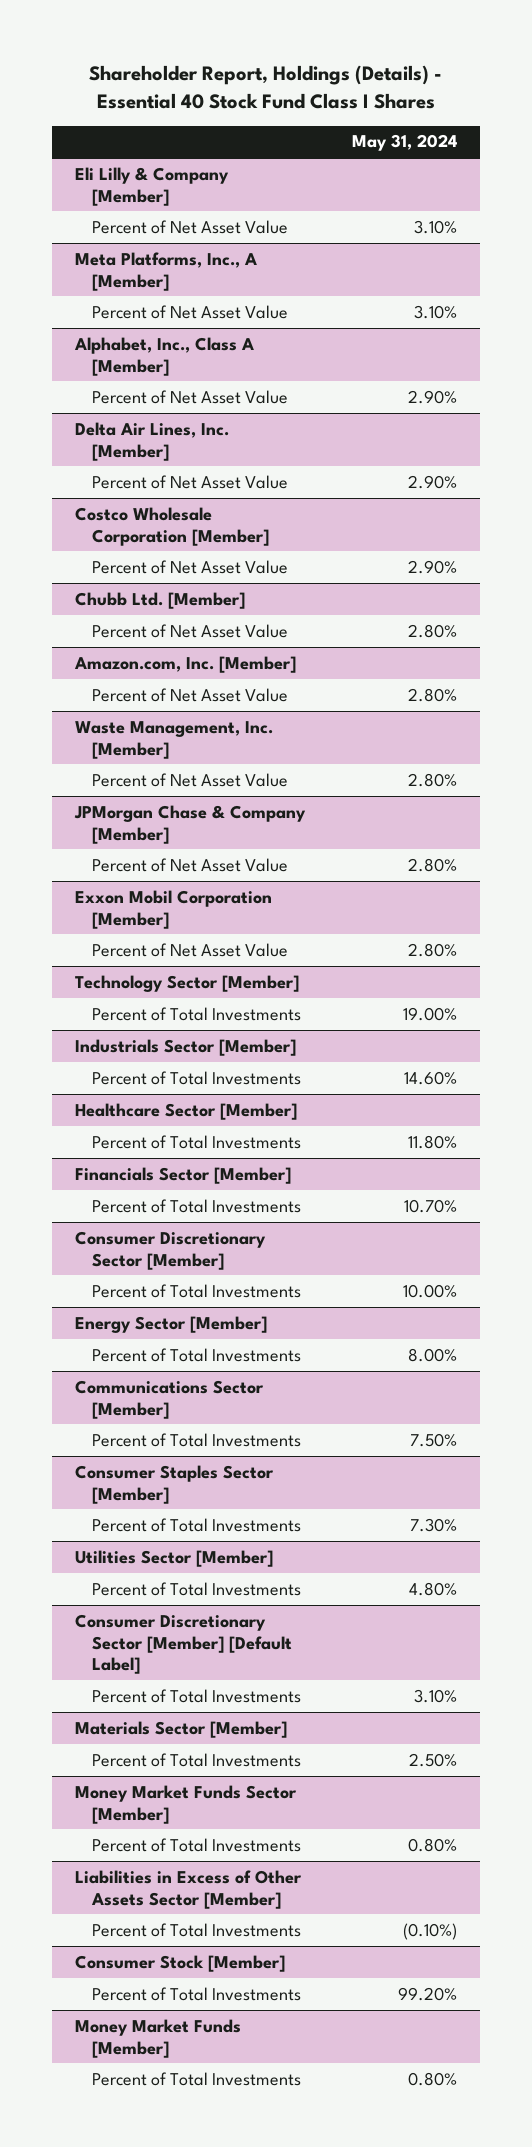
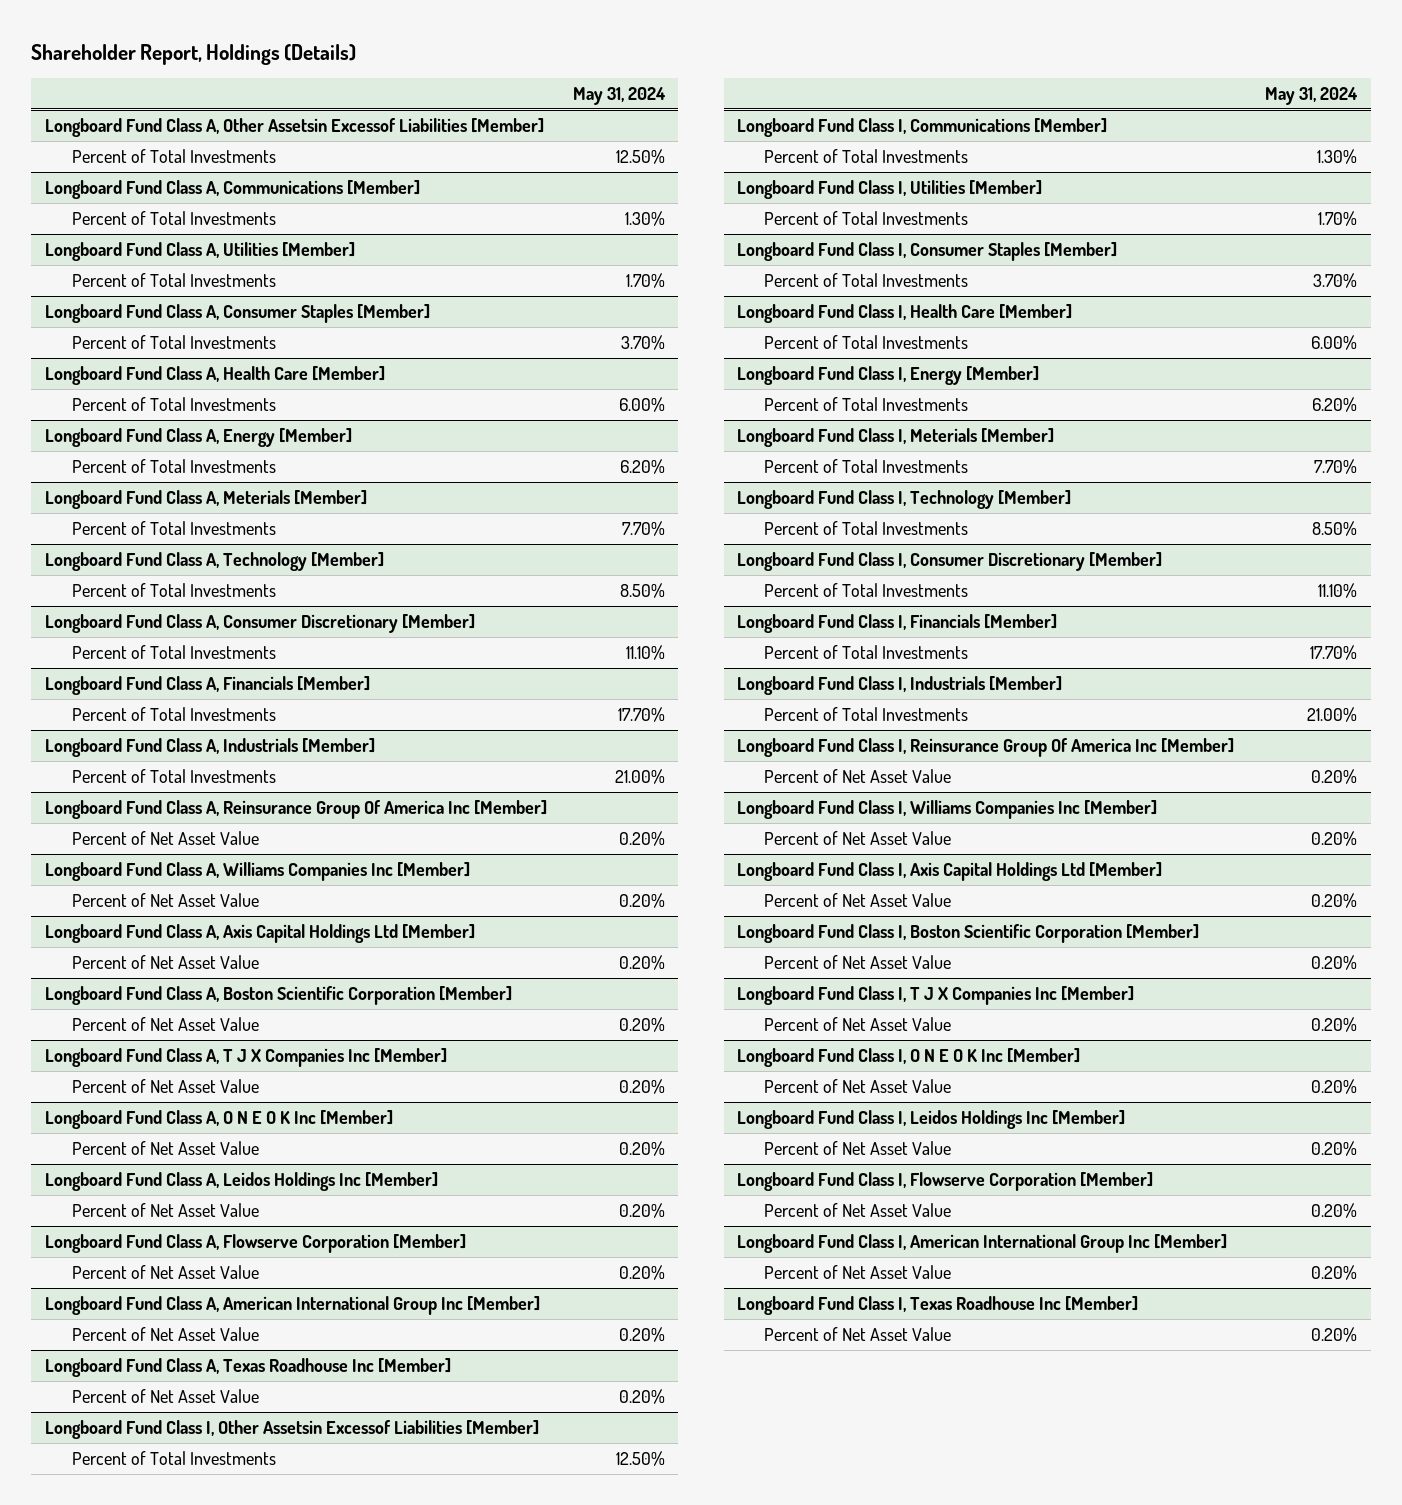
- Shareholder Report, Holdings (Details) - Essential 40 Stock Fund Class I Shares
+ Shareholder Report, Holdings (Details)
- Eli Lilly & Company [Member]
- Percent of Net Asset Value | 3.10%
- Meta Platforms, Inc., A [Member]
- Percent of Net Asset Value | 3.10%
- Alphabet, Inc., Class A [Member]
- Percent of Net Asset Value | 2.90%
- Delta Air Lines, Inc. [Member]
- Percent of Net Asset Value | 2.90%
- Costco Wholesale Corporation [Member]
- Percent of Net Asset Value | 2.90%
- Chubb Ltd. [Member]
- Percent of Net Asset Value | 2.80%
- Amazon.com, Inc. [Member]
- Percent of Net Asset Value | 2.80%
- Waste Management, Inc. [Member]
- Percent of Net Asset Value | 2.80%
- JPMorgan Chase & Company [Member]
- Percent of Net Asset Value | 2.80%
- Exxon Mobil Corporation [Member]
- Percent of Net Asset Value | 2.80%
- Technology Sector [Member]
- Percent of Total Investments | 19.00%
- Industrials Sector [Member]
- Percent of Total Investments | 14.60%
- Healthcare Sector [Member]
- Percent of Total Investments | 11.80%
- Financials Sector [Member]
- Percent of Total Investments | 10.70%
- Consumer Discretionary Sector [Member]
- Percent of Total Investments | 10.00%
- Energy Sector [Member]
- Percent of Total Investments | 8.00%
- Communications Sector [Member]
- Percent of Total Investments | 7.50%
- Consumer Staples Sector [Member]
- Percent of Total Investments | 7.30%
- Utilities Sector [Member]
- Percent of Total Investments | 4.80%
- Consumer Discretionary Sector [Member] [Default Label]
- Percent of Total Investments | 3.10%
- Materials Sector [Member]
- Percent of Total Investments | 2.50%
- Money Market Funds Sector [Member]
- Percent of Total Investments | 0.80%
- Liabilities in Excess of Other Assets Sector [Member]
- Percent of Total Investments | (0.10%)
- Consumer Stock [Member]
- Percent of Total Investments | 99.20%
- Money Market Funds [Member]
- Percent of Total Investments | 0.80%
+ Longboard Fund Class A, Other Assetsin Excessof Liabilities [Member]
+ Percent of Total Investments | 12.50%
+ Longboard Fund Class A, Communications [Member]
+ Percent of Total Investments | 1.30%
+ Longboard Fund Class A, Utilities [Member]
+ Percent of Total Investments | 1.70%
+ Longboard Fund Class A, Consumer Staples [Member]
+ Percent of Total Investments | 3.70%
+ Longboard Fund Class A, Health Care [Member]
+ Percent of Total Investments | 6.00%
+ Longboard Fund Class A, Energy [Member]
+ Percent of Total Investments | 6.20%
+ Longboard Fund Class A, Meterials [Member]
+ Percent of Total Investments | 7.70%
+ Longboard Fund Class A, Technology [Member]
+ Percent of Total Investments | 8.50%
+ Longboard Fund Class A, Consumer Discretionary [Member]
+ Percent of Total Investments | 11.10%
+ Longboard Fund Class A, Financials [Member]
+ Percent of Total Investments | 17.70%
+ Longboard Fund Class A, Industrials [Member]
+ Percent of Total Investments | 21.00%
+ Longboard Fund Class A, Reinsurance Group Of America Inc [Member]
+ Percent of Net Asset Value | 0.20%
+ Longboard Fund Class A, Williams Companies Inc [Member]
+ Percent of Net Asset Value | 0.20%
+ Longboard Fund Class A, Axis Capital Holdings Ltd [Member]
+ Percent of Net Asset Value | 0.20%
+ Longboard Fund Class A, Boston Scientific Corporation [Member]
+ Percent of Net Asset Value | 0.20%
+ Longboard Fund Class A, T J X Companies Inc [Member]
+ Percent of Net Asset Value | 0.20%
+ Longboard Fund Class A, O N E O K Inc [Member]
+ Percent of Net Asset Value | 0.20%
+ Longboard Fund Class A, Leidos Holdings Inc [Member]
+ Percent of Net Asset Value | 0.20%
+ Longboard Fund Class A, Flowserve Corporation [Member]
+ Percent of Net Asset Value | 0.20%
+ Longboard Fund Class A, American International Group Inc [Member]
+ Percent of Net Asset Value | 0.20%
+ Longboard Fund Class A, Texas Roadhouse Inc [Member]
+ Percent of Net Asset Value | 0.20%
+ Longboard Fund Class I, Other Assetsin Excessof Liabilities [Member]
+ Percent of Total Investments | 12.50%
+ Longboard Fund Class I, Communications [Member]
+ Percent of Total Investments | 1.30%
+ Longboard Fund Class I, Utilities [Member]
+ Percent of Total Investments | 1.70%
+ Longboard Fund Class I, Consumer Staples [Member]
+ Percent of Total Investments | 3.70%
+ Longboard Fund Class I, Health Care [Member]
+ Percent of Total Investments | 6.00%
+ Longboard Fund Class I, Energy [Member]
+ Percent of Total Investments | 6.20%
+ Longboard Fund Class I, Meterials [Member]
+ Percent of Total Investments | 7.70%
+ Longboard Fund Class I, Technology [Member]
+ Percent of Total Investments | 8.50%
+ Longboard Fund Class I, Consumer Discretionary [Member]
+ Percent of Total Investments | 11.10%
+ Longboard Fund Class I, Financials [Member]
+ Percent of Total Investments | 17.70%
+ Longboard Fund Class I, Industrials [Member]
+ Percent of Total Investments | 21.00%
+ Longboard Fund Class I, Reinsurance Group Of America Inc [Member]
+ Percent of Net Asset Value | 0.20%
+ Longboard Fund Class I, Williams Companies Inc [Member]
+ Percent of Net Asset Value | 0.20%
+ Longboard Fund Class I, Axis Capital Holdings Ltd [Member]
+ Percent of Net Asset Value | 0.20%
+ Longboard Fund Class I, Boston Scientific Corporation [Member]
+ Percent of Net Asset Value | 0.20%
+ Longboard Fund Class I, T J X Companies Inc [Member]
+ Percent of Net Asset Value | 0.20%
+ Longboard Fund Class I, O N E O K Inc [Member]
+ Percent of Net Asset Value | 0.20%
+ Longboard Fund Class I, Leidos Holdings Inc [Member]
+ Percent of Net Asset Value | 0.20%
+ Longboard Fund Class I, Flowserve Corporation [Member]
+ Percent of Net Asset Value | 0.20%
+ Longboard Fund Class I, American International Group Inc [Member]
+ Percent of Net Asset Value | 0.20%
+ Longboard Fund Class I, Texas Roadhouse Inc [Member]
+ Percent of Net Asset Value | 0.20%

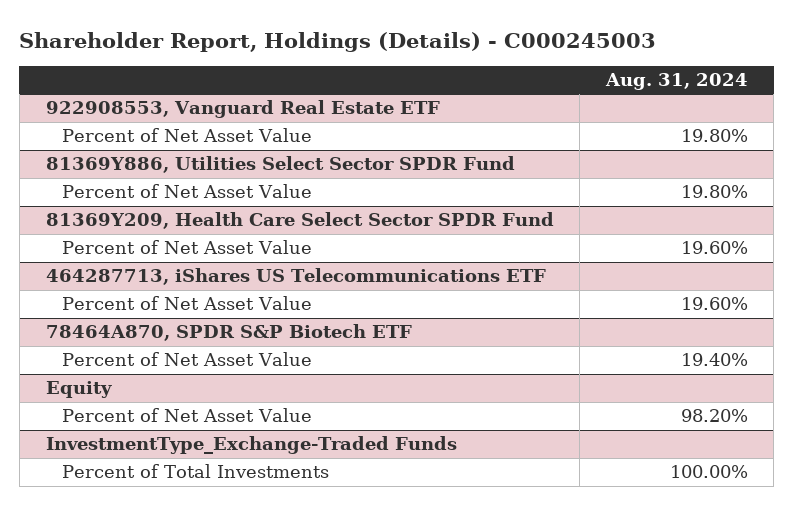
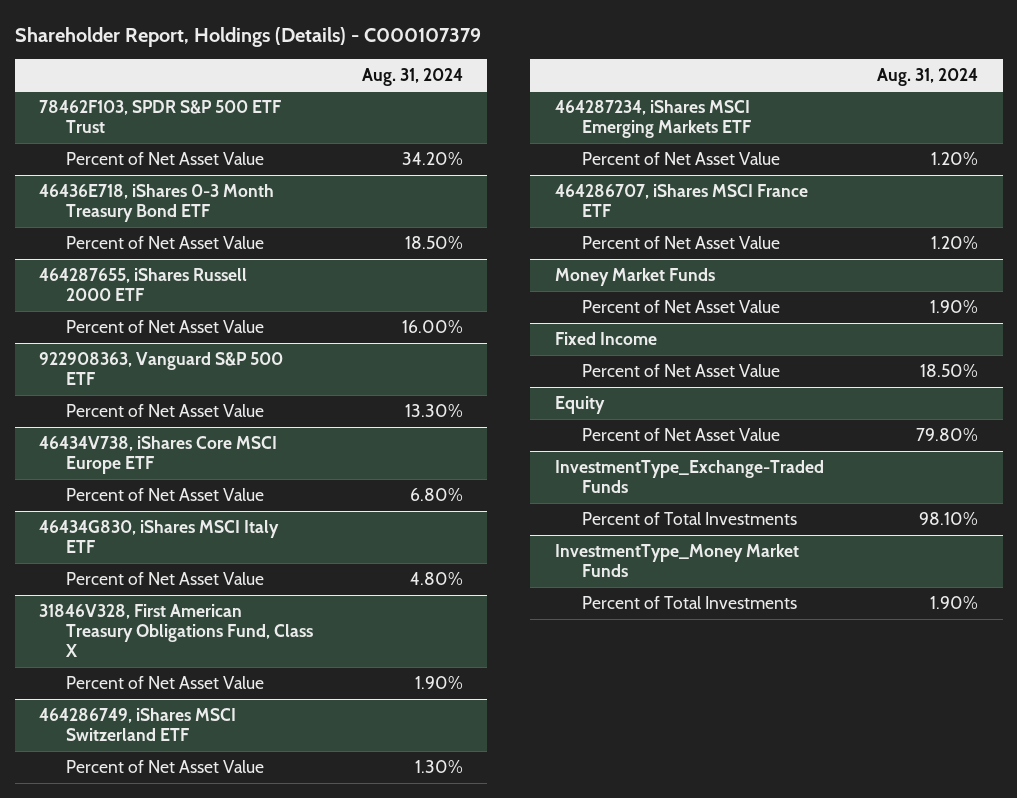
- Shareholder Report, Holdings (Details) - C000245003
+ Shareholder Report, Holdings (Details) - C000107379
- 922908553, Vanguard Real Estate ETF
- Percent of Net Asset Value | 19.80%
- 81369Y886, Utilities Select Sector SPDR Fund
- Percent of Net Asset Value | 19.80%
- 81369Y209, Health Care Select Sector SPDR Fund
- Percent of Net Asset Value | 19.60%
- 464287713, iShares US Telecommunications ETF
- Percent of Net Asset Value | 19.60%
- 78464A870, SPDR S&P Biotech ETF
- Percent of Net Asset Value | 19.40%
+ 78462F103, SPDR S&P 500 ETF Trust
+ Percent of Net Asset Value | 34.20%
+ 46436E718, iShares 0-3 Month Treasury Bond ETF
+ Percent of Net Asset Value | 18.50%
+ 464287655, iShares Russell 2000 ETF
+ Percent of Net Asset Value | 16.00%
+ 922908363, Vanguard S&P 500 ETF
+ Percent of Net Asset Value | 13.30%
+ 46434V738, iShares Core MSCI Europe ETF
+ Percent of Net Asset Value | 6.80%
+ 46434G830, iShares MSCI Italy ETF
+ Percent of Net Asset Value | 4.80%
+ 31846V328, First American Treasury Obligations Fund, Class X
+ Percent of Net Asset Value | 1.90%
+ 464286749, iShares MSCI Switzerland ETF
+ Percent of Net Asset Value | 1.30%
+ 464287234, iShares MSCI Emerging Markets ETF
+ Percent of Net Asset Value | 1.20%
+ 464286707, iShares MSCI France ETF
+ Percent of Net Asset Value | 1.20%
+ Money Market Funds
+ Percent of Net Asset Value | 1.90%
+ Fixed Income
+ Percent of Net Asset Value | 18.50%
@ Equity
- Percent of Net Asset Value | 98.20%
+ Percent of Net Asset Value | 79.80%
@ InvestmentType_Exchange-Traded Funds
- Percent of Total Investments | 100.00%
+ Percent of Total Investments | 98.10%
+ InvestmentType_Money Market Funds
+ Percent of Total Investments | 1.90%

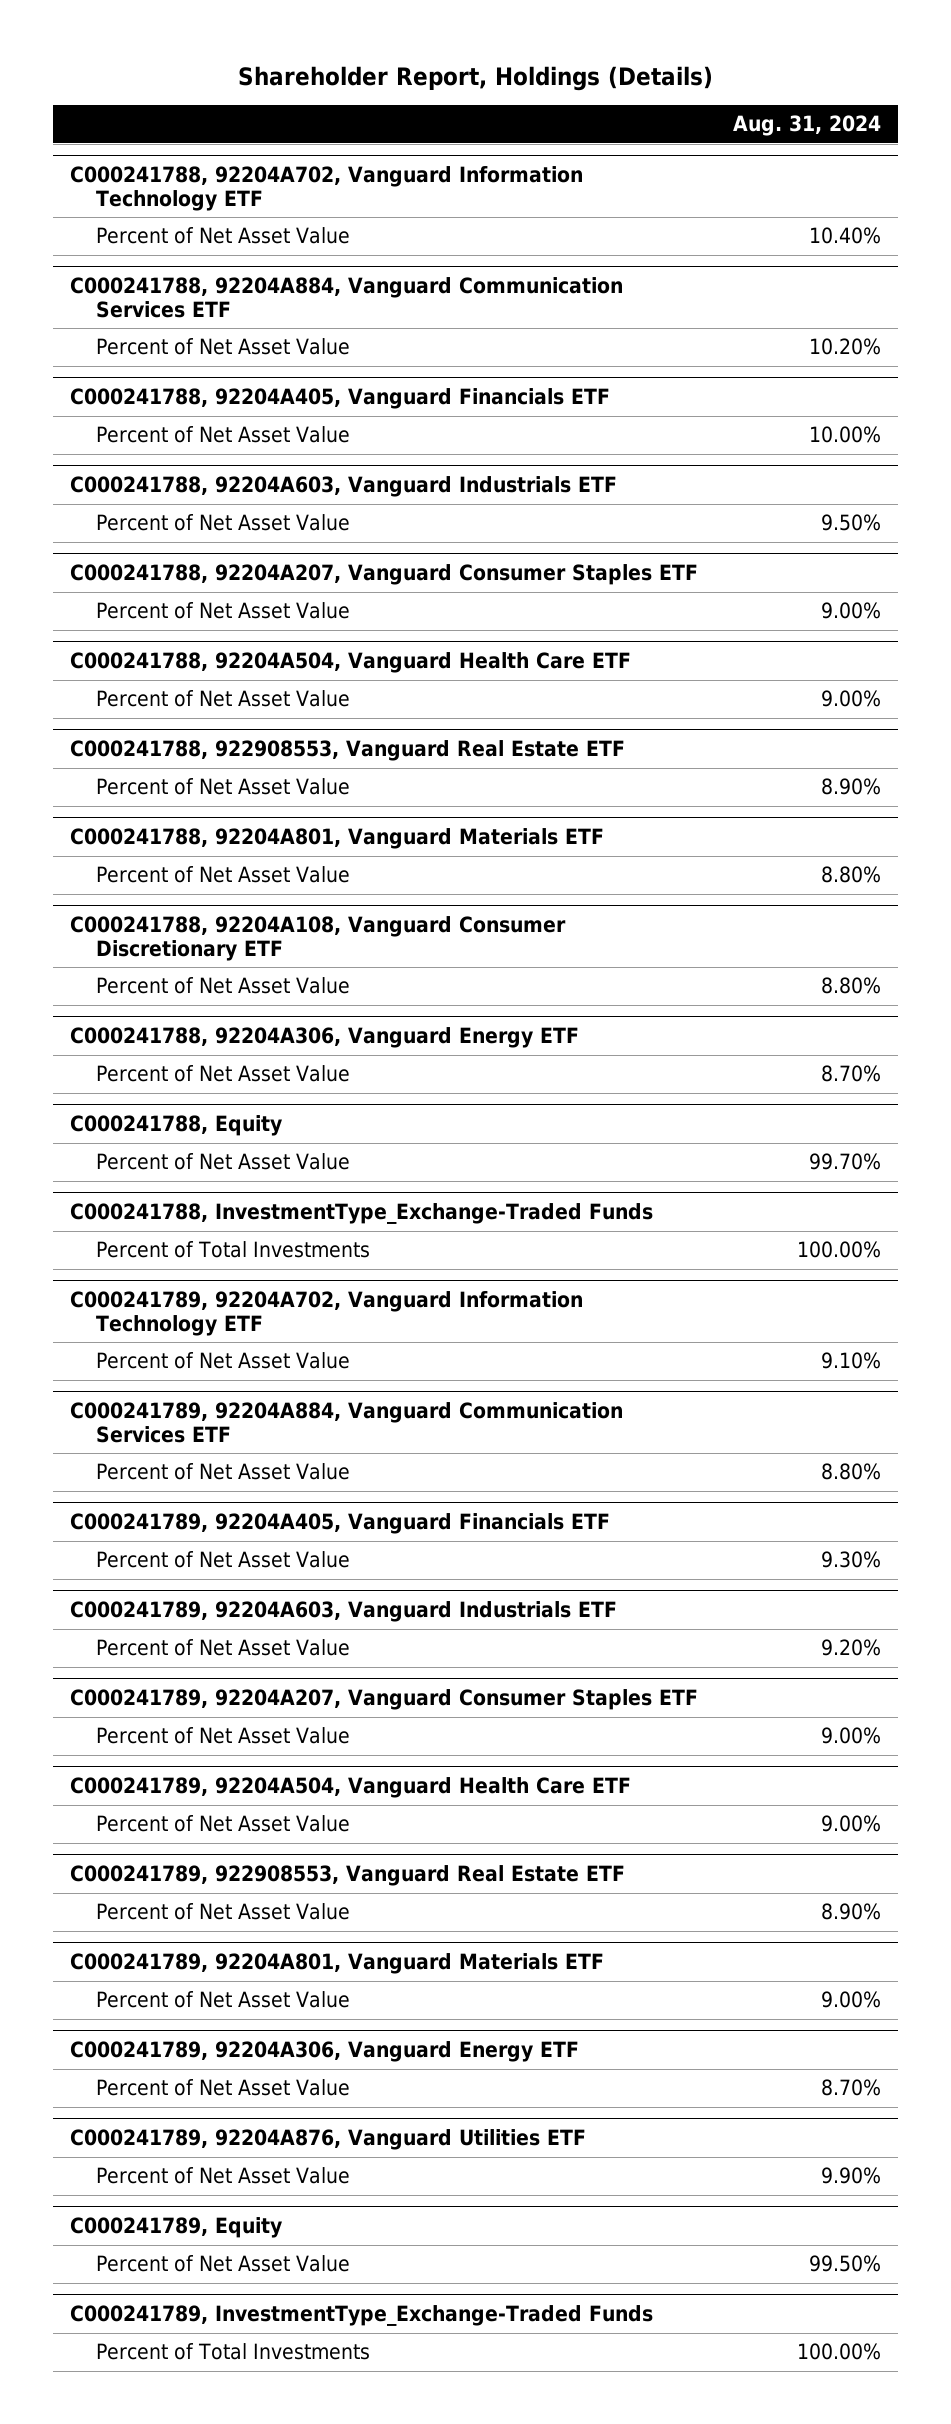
- Shareholder Report, Holdings (Details) - C000107379
+ Shareholder Report, Holdings (Details)
- 78462F103, SPDR S&P 500 ETF Trust
- Percent of Net Asset Value | 34.20%
- 46436E718, iShares 0-3 Month Treasury Bond ETF
- Percent of Net Asset Value | 18.50%
- 464287655, iShares Russell 2000 ETF
- Percent of Net Asset Value | 16.00%
- 922908363, Vanguard S&P 500 ETF
- Percent of Net Asset Value | 13.30%
- 46434V738, iShares Core MSCI Europe ETF
- Percent of Net Asset Value | 6.80%
- 46434G830, iShares MSCI Italy ETF
- Percent of Net Asset Value | 4.80%
- 31846V328, First American Treasury Obligations Fund, Class X
- Percent of Net Asset Value | 1.90%
- 464286749, iShares MSCI Switzerland ETF
- Percent of Net Asset Value | 1.30%
- 464287234, iShares MSCI Emerging Markets ETF
- Percent of Net Asset Value | 1.20%
- 464286707, iShares MSCI France ETF
- Percent of Net Asset Value | 1.20%
- Money Market Funds
- Percent of Net Asset Value | 1.90%
- Fixed Income
- Percent of Net Asset Value | 18.50%
- Equity
- Percent of Net Asset Value | 79.80%
- InvestmentType_Exchange-Traded Funds
- Percent of Total Investments | 98.10%
- InvestmentType_Money Market Funds
- Percent of Total Investments | 1.90%
+ C000241788, 92204A702, Vanguard Information Technology ETF
+ Percent of Net Asset Value | 10.40%
+ C000241788, 92204A884, Vanguard Communication Services ETF
+ Percent of Net Asset Value | 10.20%
+ C000241788, 92204A405, Vanguard Financials ETF
+ Percent of Net Asset Value | 10.00%
+ C000241788, 92204A603, Vanguard Industrials ETF
+ Percent of Net Asset Value | 9.50%
+ C000241788, 92204A207, Vanguard Consumer Staples ETF
+ Percent of Net Asset Value | 9.00%
+ C000241788, 92204A504, Vanguard Health Care ETF
+ Percent of Net Asset Value | 9.00%
+ C000241788, 922908553, Vanguard Real Estate ETF
+ Percent of Net Asset Value | 8.90%
+ C000241788, 92204A801, Vanguard Materials ETF
+ Percent of Net Asset Value | 8.80%
+ C000241788, 92204A108, Vanguard Consumer Discretionary ETF
+ Percent of Net Asset Value | 8.80%
+ C000241788, 92204A306, Vanguard Energy ETF
+ Percent of Net Asset Value | 8.70%
+ C000241788, Equity
+ Percent of Net Asset Value | 99.70%
+ C000241788, InvestmentType_Exchange-Traded Funds
+ Percent of Total Investments | 100.00%
+ C000241789, 92204A702, Vanguard Information Technology ETF
+ Percent of Net Asset Value | 9.10%
+ C000241789, 92204A884, Vanguard Communication Services ETF
+ Percent of Net Asset Value | 8.80%
+ C000241789, 92204A405, Vanguard Financials ETF
+ Percent of Net Asset Value | 9.30%
+ C000241789, 92204A603, Vanguard Industrials ETF
+ Percent of Net Asset Value | 9.20%
+ C000241789, 92204A207, Vanguard Consumer Staples ETF
+ Percent of Net Asset Value | 9.00%
+ C000241789, 92204A504, Vanguard Health Care ETF
+ Percent of Net Asset Value | 9.00%
+ C000241789, 922908553, Vanguard Real Estate ETF
+ Percent of Net Asset Value | 8.90%
+ C000241789, 92204A801, Vanguard Materials ETF
+ Percent of Net Asset Value | 9.00%
+ C000241789, 92204A306, Vanguard Energy ETF
+ Percent of Net Asset Value | 8.70%
+ C000241789, 92204A876, Vanguard Utilities ETF
+ Percent of Net Asset Value | 9.90%
+ C000241789, Equity
+ Percent of Net Asset Value | 99.50%
+ C000241789, InvestmentType_Exchange-Traded Funds
+ Percent of Total Investments | 100.00%

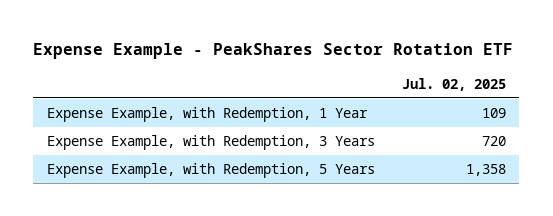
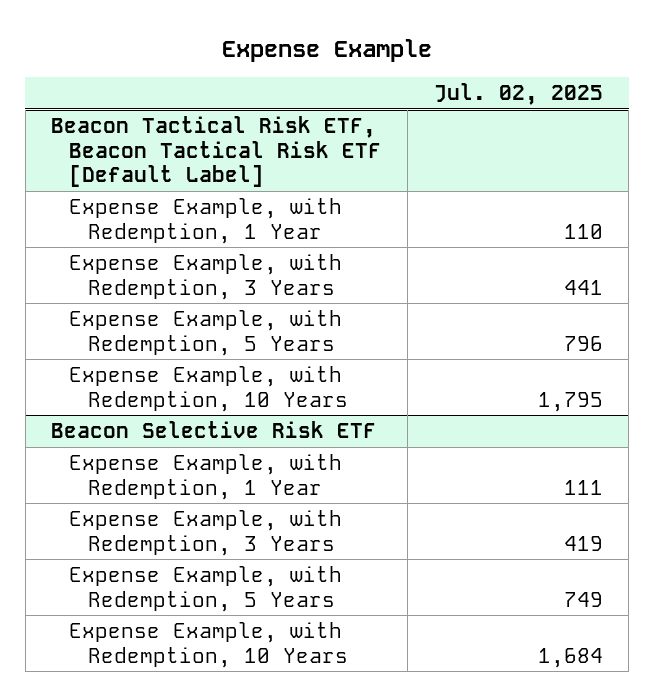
- Expense Example - PeakShares Sector Rotation ETF
+ Expense Example
- Expense Example, with Redemption, 1 Year | 109
- Expense Example, with Redemption, 3 Years | 720
- Expense Example, with Redemption, 5 Years | 1,358
+ Beacon Tactical Risk ETF, Beacon Tactical Risk ETF [Default Label]
+ Expense Example, with Redemption, 1 Year | 110
+ Expense Example, with Redemption, 3 Years | 441
+ Expense Example, with Redemption, 5 Years | 796
+ Expense Example, with Redemption, 10 Years | 1,795
+ Beacon Selective Risk ETF
+ Expense Example, with Redemption, 1 Year | 111
+ Expense Example, with Redemption, 3 Years | 419
+ Expense Example, with Redemption, 5 Years | 749
+ Expense Example, with Redemption, 10 Years | 1,684

